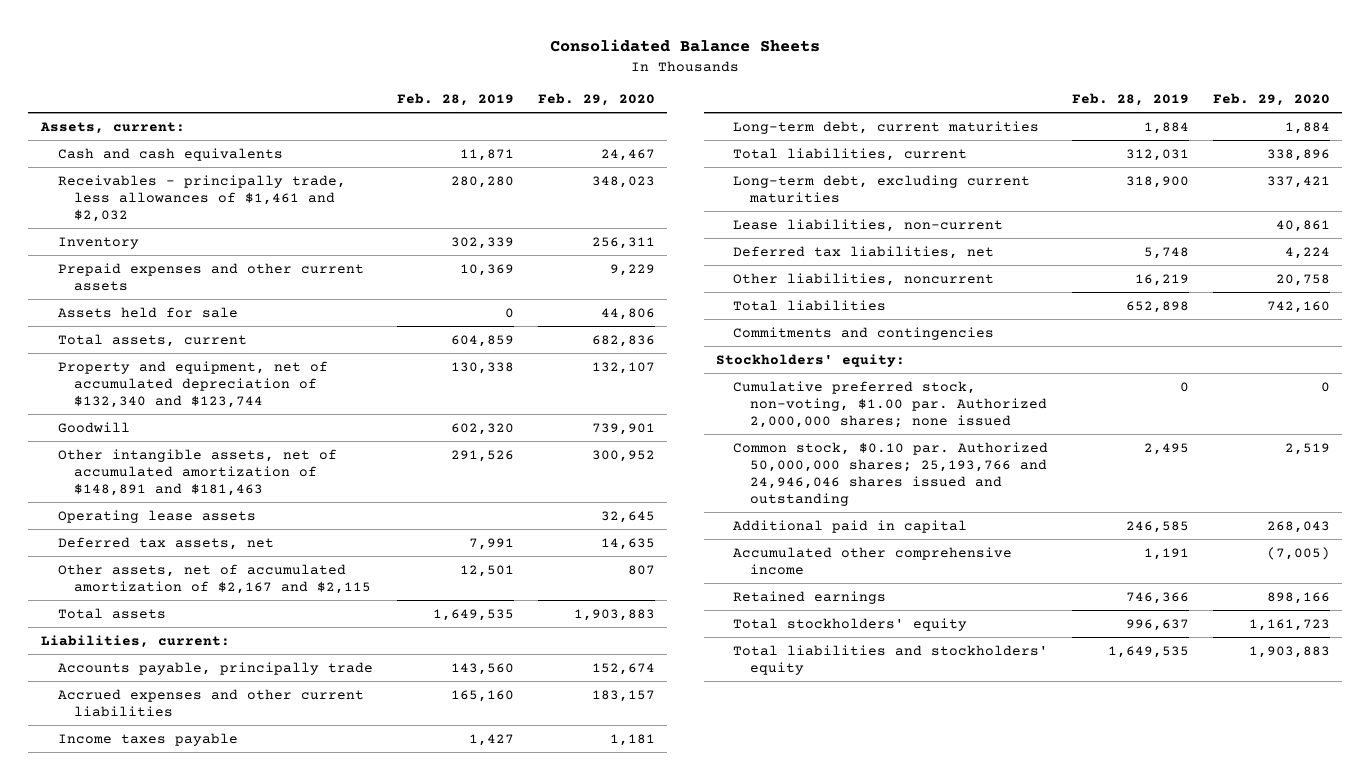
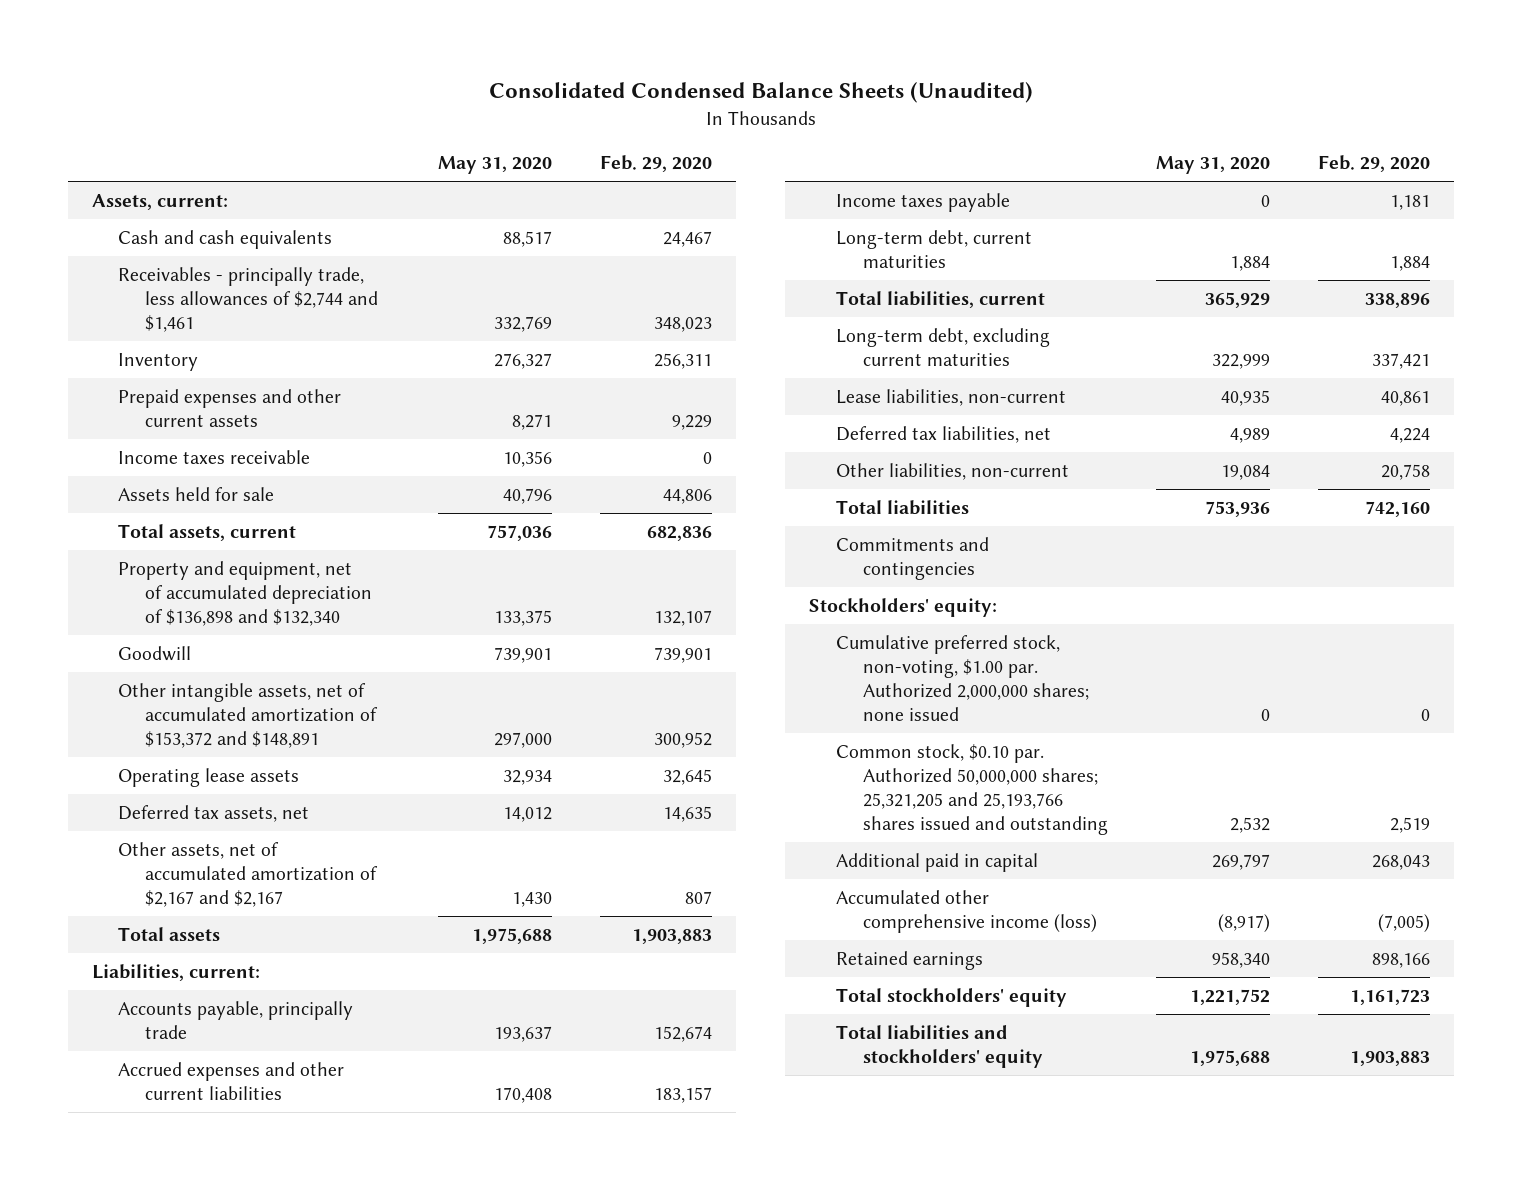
- Consolidated Balance Sheets
+ Consolidated Condensed Balance Sheets (Unaudited)
- | Feb. 28, 2019 | Feb. 29, 2020
+ | May 31, 2020 | Feb. 29, 2020
- Receivables - principally trade, less allowances of $1,461 and $2,032 | 280,280 | 348,023
+ Receivables - principally trade, less allowances of $2,744 and $1,461 | 332,769 | 348,023
+ Income taxes receivable | 10,356 | 0
- Property and equipment, net of accumulated depreciation of $132,340 and $123,744 | 130,338 | 132,107
+ Property and equipment, net of accumulated depreciation of $136,898 and $132,340 | 133,375 | 132,107
- Other intangible assets, net of accumulated amortization of $148,891 and $181,463 | 291,526 | 300,952
+ Other intangible assets, net of accumulated amortization of $153,372 and $148,891 | 297,000 | 300,952
- Other assets, net of accumulated amortization of $2,167 and $2,115 | 12,501 | 807
+ Other assets, net of accumulated amortization of $2,167 and $2,167 | 1,430 | 807
- Other liabilities, noncurrent | 16,219 | 20,758
+ Other liabilities, non-current | 19,084 | 20,758
- Common stock, $0.10 par. Authorized 50,000,000 shares; 25,193,766 and 24,946,046 shares issued and outstanding | 2,495 | 2,519
+ Common stock, $0.10 par. Authorized 50,000,000 shares; 25,321,205 and 25,193,766 shares issued and outstanding | 2,532 | 2,519
- Accumulated other comprehensive income | 1,191 | (7,005)
+ Accumulated other comprehensive income (loss) | (8,917) | (7,005)

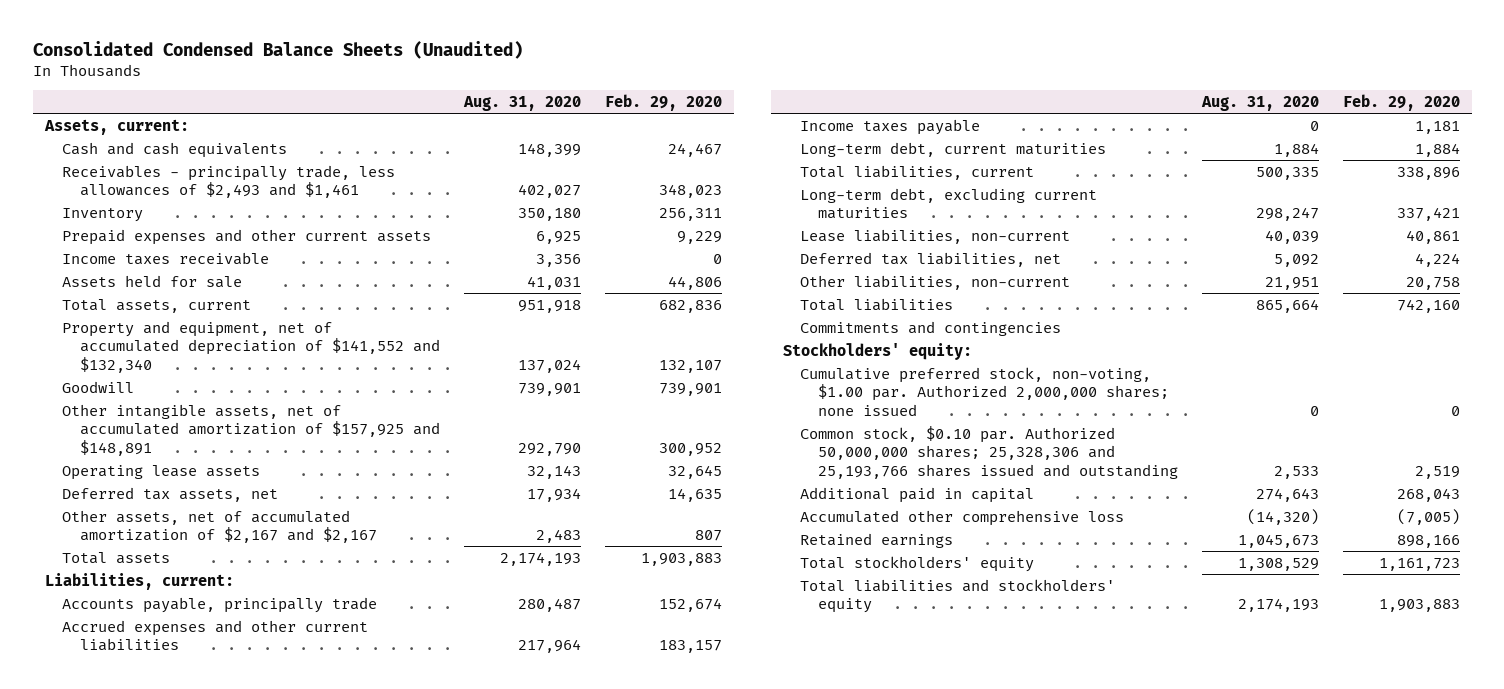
- | May 31, 2020 | Feb. 29, 2020
+ | Aug. 31, 2020 | Feb. 29, 2020
- Receivables - principally trade, less allowances of $2,744 and $1,461 | 332,769 | 348,023
+ Receivables - principally trade, less allowances of $2,493 and $1,461 | 402,027 | 348,023
- Property and equipment, net of accumulated depreciation of $136,898 and $132,340 | 133,375 | 132,107
+ Property and equipment, net of accumulated depreciation of $141,552 and $132,340 | 137,024 | 132,107
- Other intangible assets, net of accumulated amortization of $153,372 and $148,891 | 297,000 | 300,952
+ Other intangible assets, net of accumulated amortization of $157,925 and $148,891 | 292,790 | 300,952
- Common stock, $0.10 par. Authorized 50,000,000 shares; 25,321,205 and 25,193,766 shares issued and outstanding | 2,532 | 2,519
+ Common stock, $0.10 par. Authorized 50,000,000 shares; 25,328,306 and 25,193,766 shares issued and outstanding | 2,533 | 2,519
- Accumulated other comprehensive income (loss) | (8,917) | (7,005)
+ Accumulated other comprehensive loss | (14,320) | (7,005)

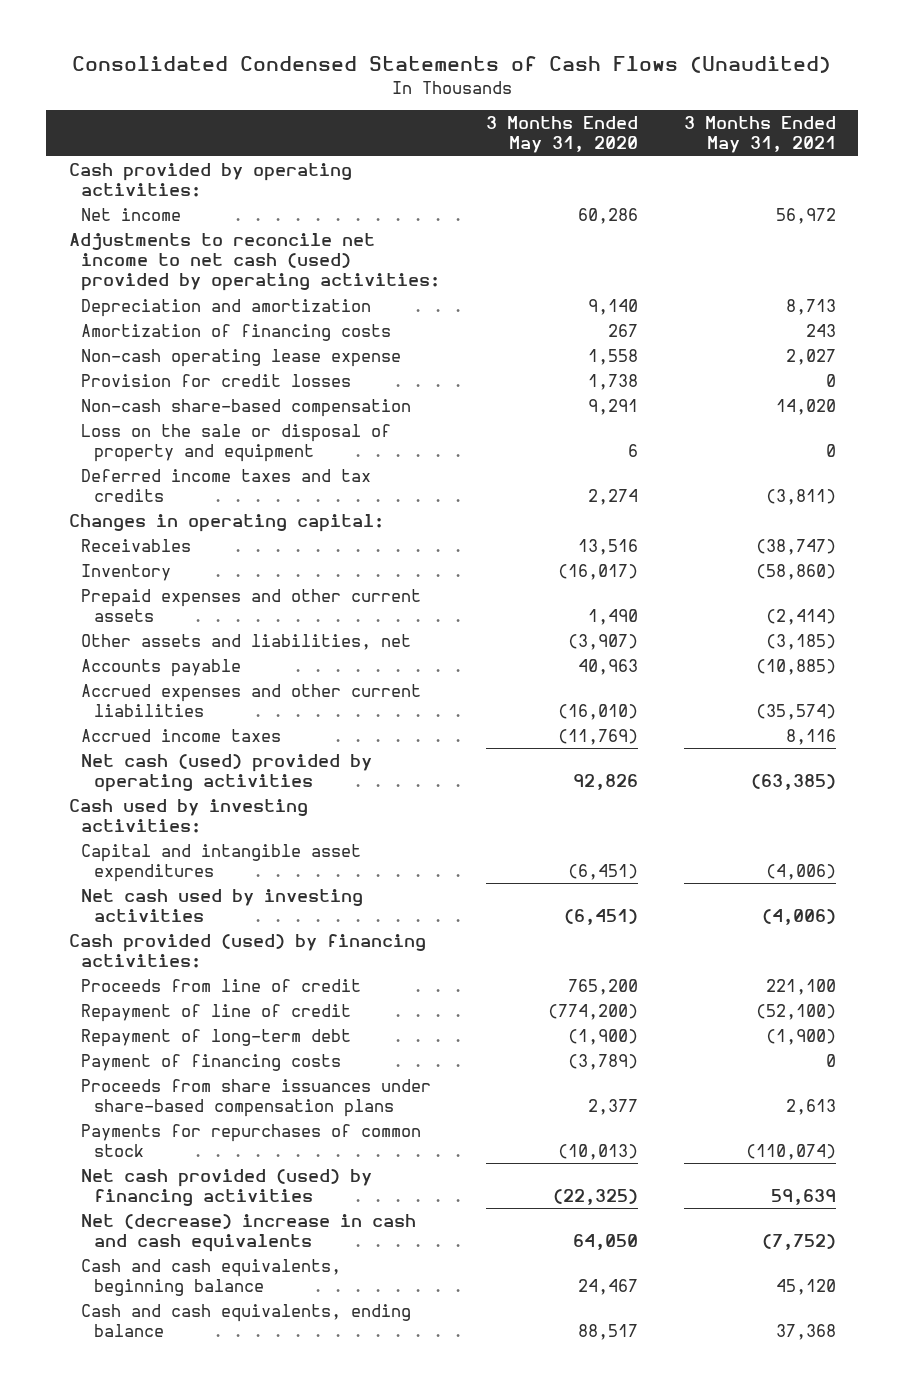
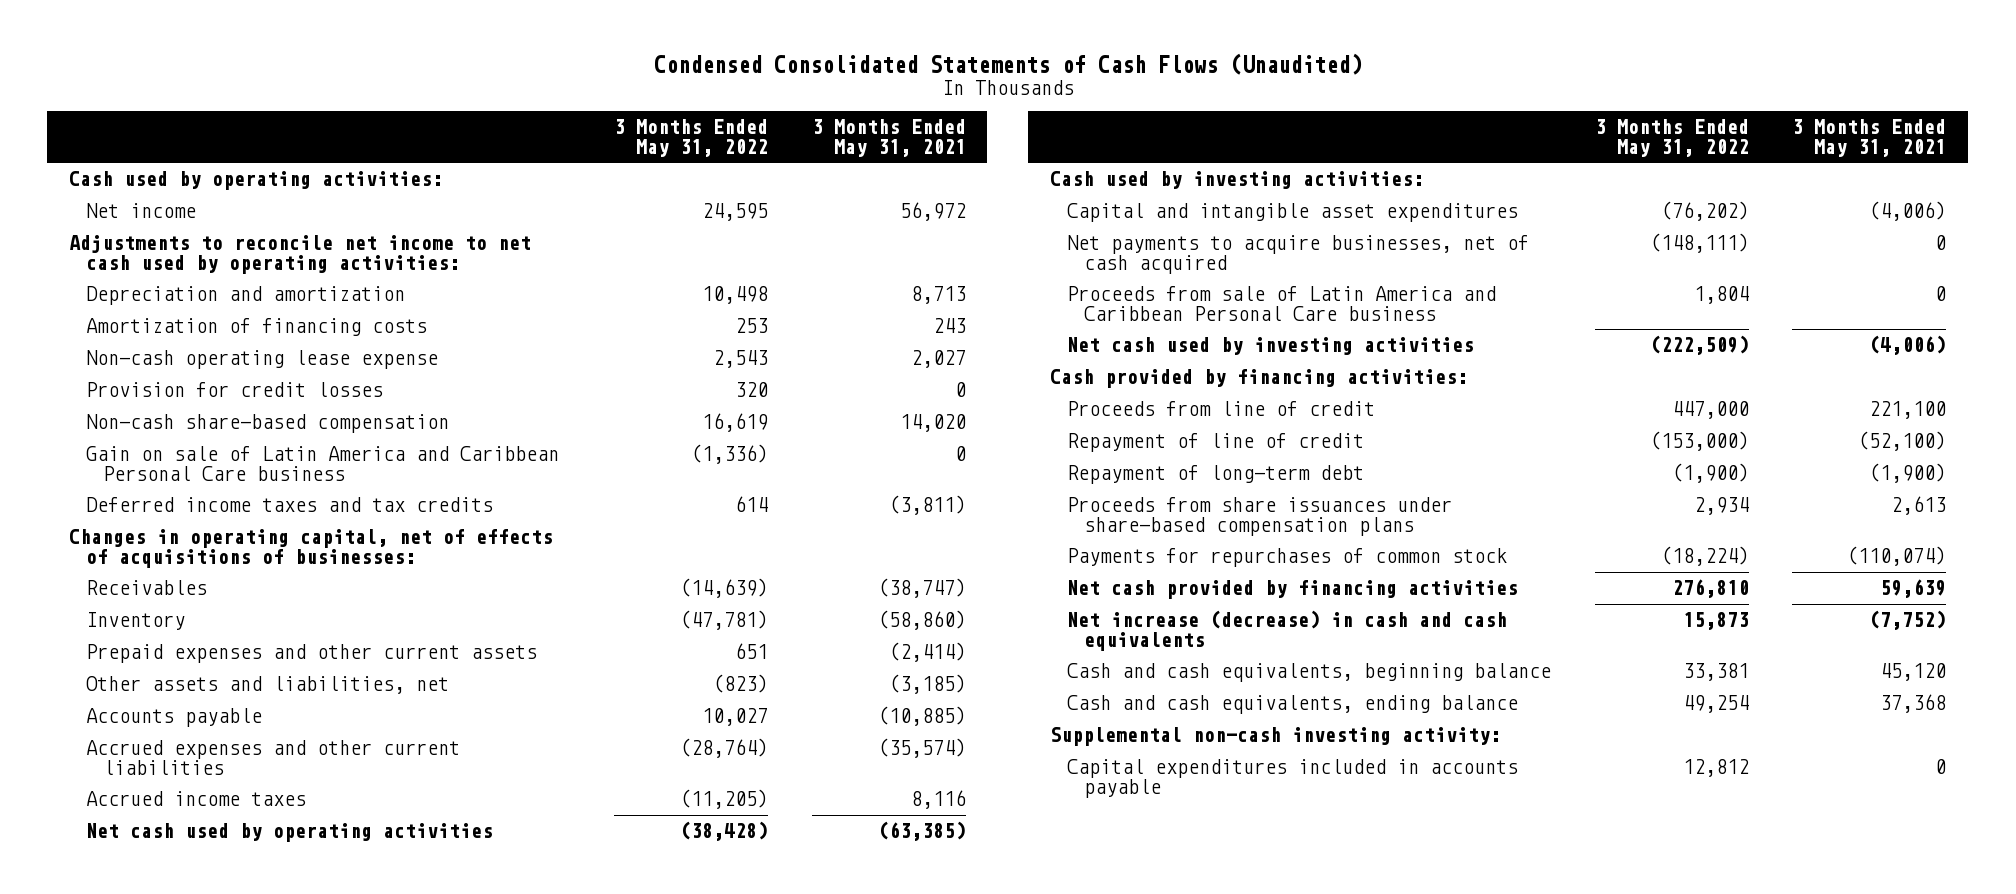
- Consolidated Condensed Statements of Cash Flows (Unaudited)
+ Condensed Consolidated Statements of Cash Flows (Unaudited)
- | 3 Months Ended May 31, 2020 | 3 Months Ended May 31, 2021
+ | 3 Months Ended May 31, 2022 | 3 Months Ended May 31, 2021
- Cash provided by operating activities:
+ Cash used by operating activities:
- Adjustments to reconcile net income to net cash (used) provided by operating activities:
+ Adjustments to reconcile net income to net cash used by operating activities:
- Loss on the sale or disposal of property and equipment | 6 | 0
+ Gain on sale of Latin America and Caribbean Personal Care business | (1,336) | 0
- Changes in operating capital:
+ Changes in operating capital, net of effects of acquisitions of businesses:
- Net cash (used) provided by operating activities | 92,826 | (63,385)
+ Net cash used by operating activities | (38,428) | (63,385)
+ Net payments to acquire businesses, net of cash acquired | (148,111) | 0
+ Proceeds from sale of Latin America and Caribbean Personal Care business | 1,804 | 0
- Cash provided (used) by financing activities:
+ Cash provided by financing activities:
- Payment of financing costs | (3,789) | 0
- Net cash provided (used) by financing activities | (22,325) | 59,639
- Net (decrease) increase in cash and cash equivalents | 64,050 | (7,752)
+ Net cash provided by financing activities | 276,810 | 59,639
+ Net increase (decrease) in cash and cash equivalents | 15,873 | (7,752)
+ Supplemental non-cash investing activity:
+ Capital expenditures included in accounts payable | 12,812 | 0

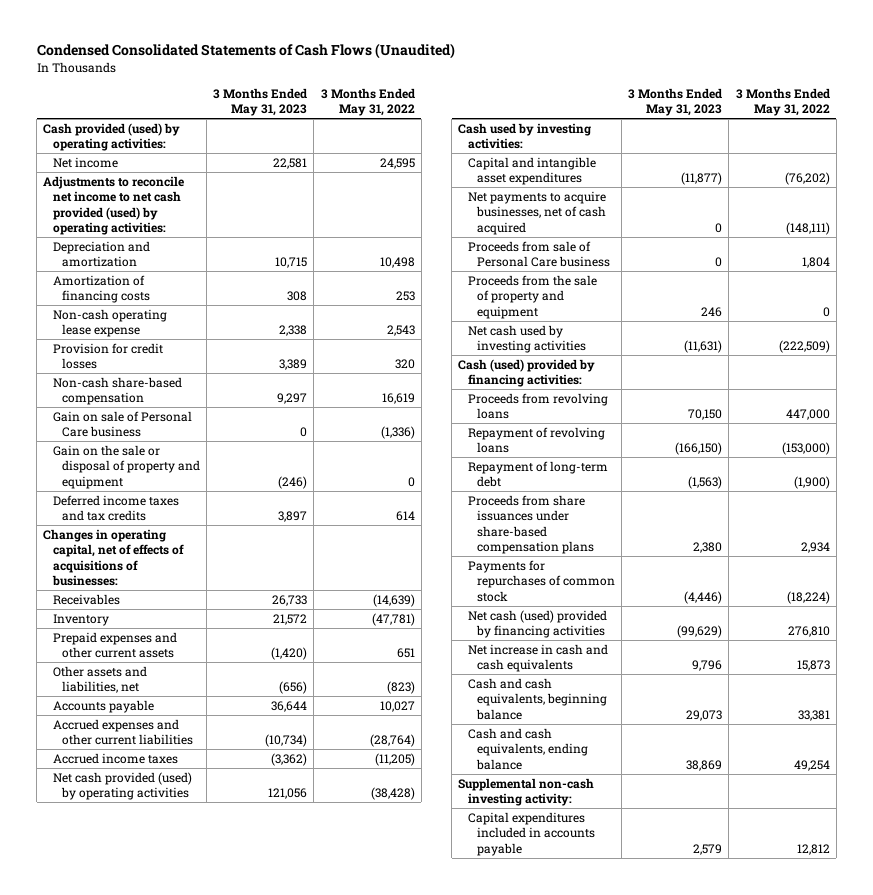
- | 3 Months Ended May 31, 2022 | 3 Months Ended May 31, 2021
+ | 3 Months Ended May 31, 2023 | 3 Months Ended May 31, 2022
- Cash used by operating activities:
+ Cash provided (used) by operating activities:
- Adjustments to reconcile net income to net cash used by operating activities:
+ Adjustments to reconcile net income to net cash provided (used) by operating activities:
- Gain on sale of Latin America and Caribbean Personal Care business | (1,336) | 0
+ Gain on sale of Personal Care business | 0 | (1,336)
+ Gain on the sale or disposal of property and equipment | (246) | 0
- Net cash used by operating activities | (38,428) | (63,385)
+ Net cash provided (used) by operating activities | 121,056 | (38,428)
- Proceeds from sale of Latin America and Caribbean Personal Care business | 1,804 | 0
+ Proceeds from sale of Personal Care business | 0 | 1,804
+ Proceeds from the sale of property and equipment | 246 | 0
- Cash provided by financing activities:
- Proceeds from line of credit | 447,000 | 221,100
- Repayment of line of credit | (153,000) | (52,100)
+ Cash (used) provided by financing activities:
+ Proceeds from revolving loans | 70,150 | 447,000
+ Repayment of revolving loans | (166,150) | (153,000)
- Net cash provided by financing activities | 276,810 | 59,639
- Net increase (decrease) in cash and cash equivalents | 15,873 | (7,752)
+ Net cash (used) provided by financing activities | (99,629) | 276,810
+ Net increase in cash and cash equivalents | 9,796 | 15,873

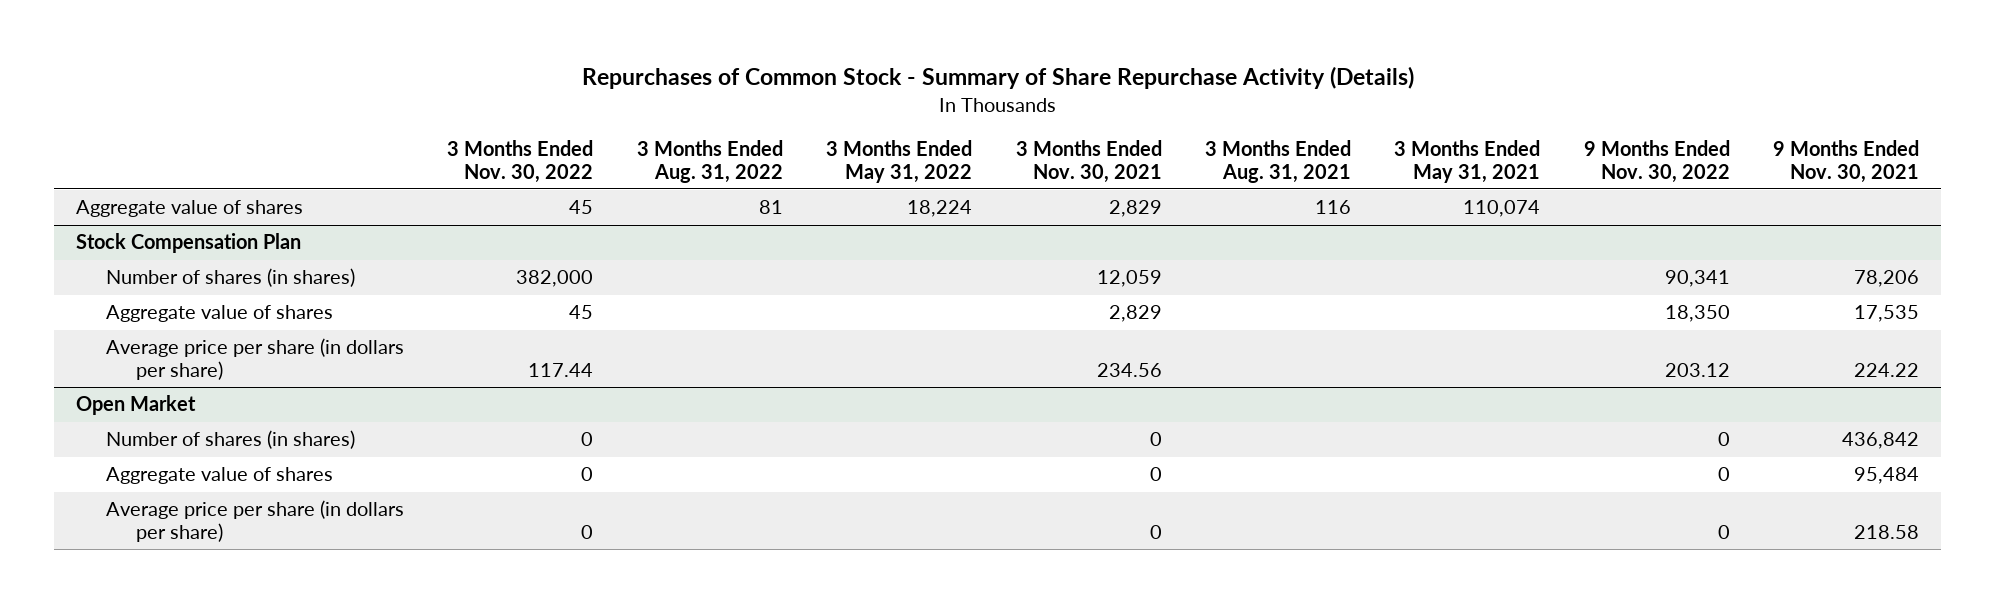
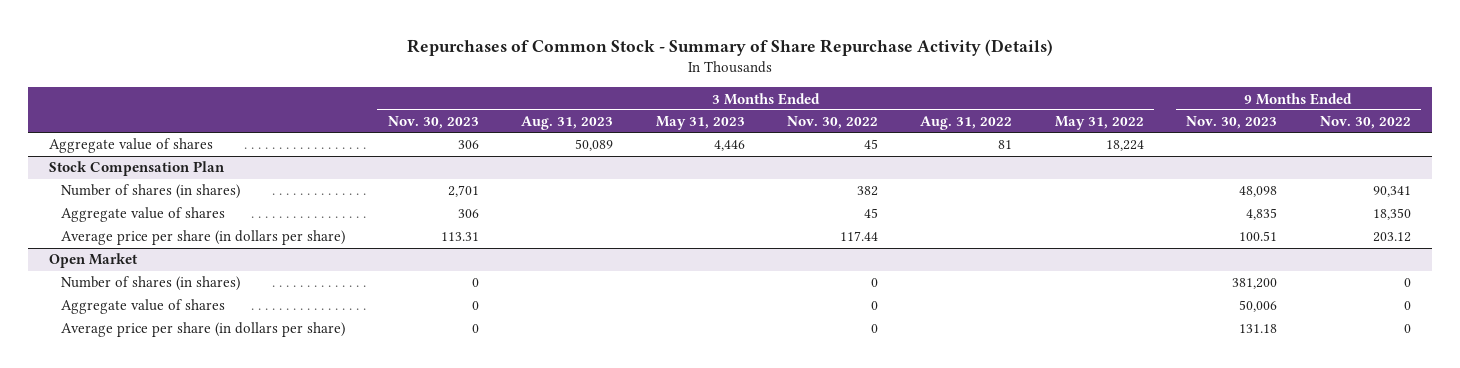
- | 3 Months Ended Nov. 30, 2022 | 3 Months Ended Aug. 31, 2022 | 3 Months Ended May 31, 2022 | 3 Months Ended Nov. 30, 2021 | 3 Months Ended Aug. 31, 2021 | 3 Months Ended May 31, 2021 | 9 Months Ended Nov. 30, 2022 | 9 Months Ended Nov. 30, 2021
+ | 3 Months Ended Nov. 30, 2023 | 3 Months Ended Aug. 31, 2023 | 3 Months Ended May 31, 2023 | 3 Months Ended Nov. 30, 2022 | 3 Months Ended Aug. 31, 2022 | 3 Months Ended May 31, 2022 | 9 Months Ended Nov. 30, 2023 | 9 Months Ended Nov. 30, 2022
@ Stock Compensation Plan
- Number of shares (in shares) | 382,000 | | | 12,059 | | | 90,341 | 78,206
+ Number of shares (in shares) | 2,701 | | | 382 | | | 48,098 | 90,341

